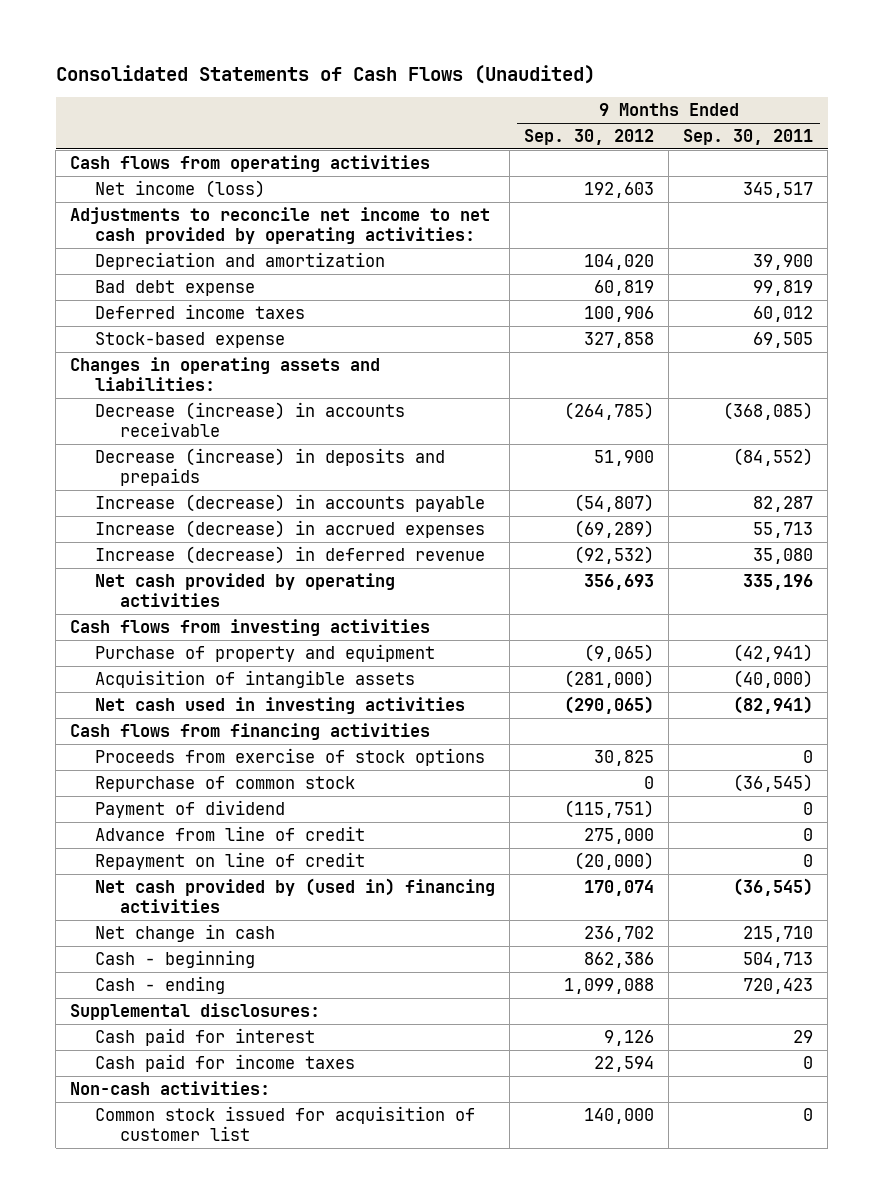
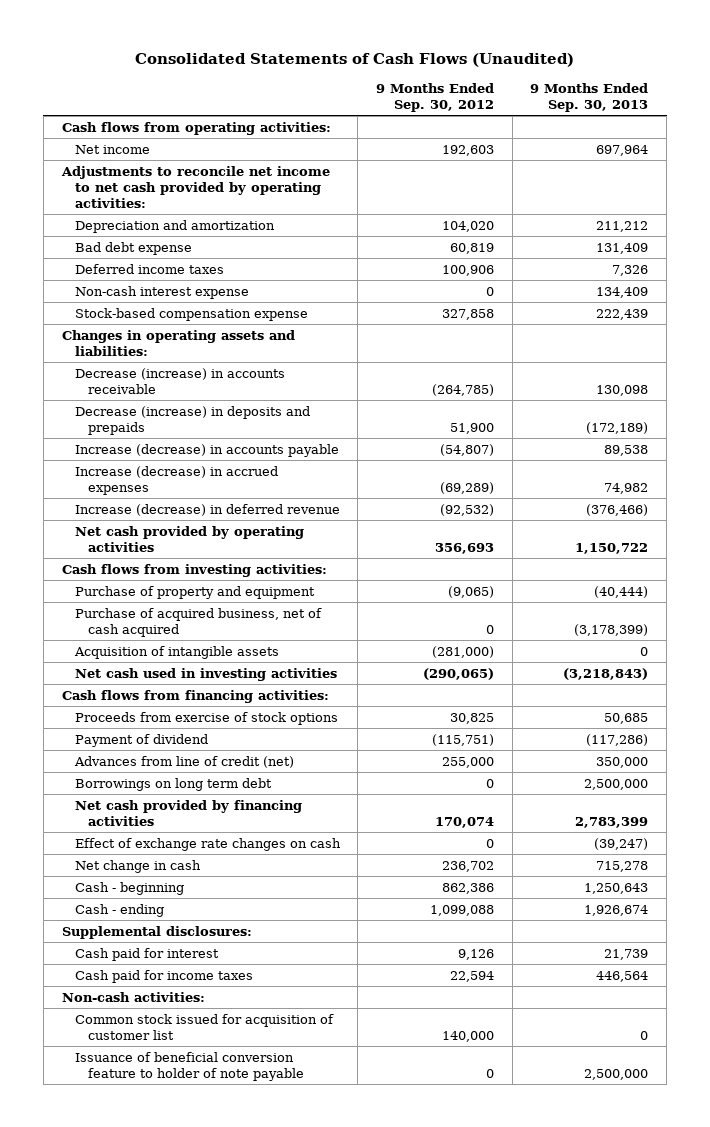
- | 9 Months Ended Sep. 30, 2012 | 9 Months Ended Sep. 30, 2011
+ | 9 Months Ended Sep. 30, 2012 | 9 Months Ended Sep. 30, 2013
- Cash flows from operating activities
- Net income (loss) | 192,603 | 345,517
+ Cash flows from operating activities:
+ Net income | 192,603 | 697,964
- Stock-based expense | 327,858 | 69,505
+ Non-cash interest expense | 0 | 134,409
+ Stock-based compensation expense | 327,858 | 222,439
- Cash flows from investing activities
+ Cash flows from investing activities:
+ Purchase of acquired business, net of cash acquired | 0 | (3,178,399)
- Cash flows from financing activities
+ Cash flows from financing activities:
- Repurchase of common stock | 0 | (36,545)
- Advance from line of credit | 275,000 | 0
- Repayment on line of credit | (20,000) | 0
- Net cash provided by (used in) financing activities | 170,074 | (36,545)
+ Advances from line of credit (net) | 255,000 | 350,000
+ Borrowings on long term debt | 0 | 2,500,000
+ Net cash provided by financing activities | 170,074 | 2,783,399
+ Effect of exchange rate changes on cash | 0 | (39,247)
+ Issuance of beneficial conversion feature to holder of note payable | 0 | 2,500,000

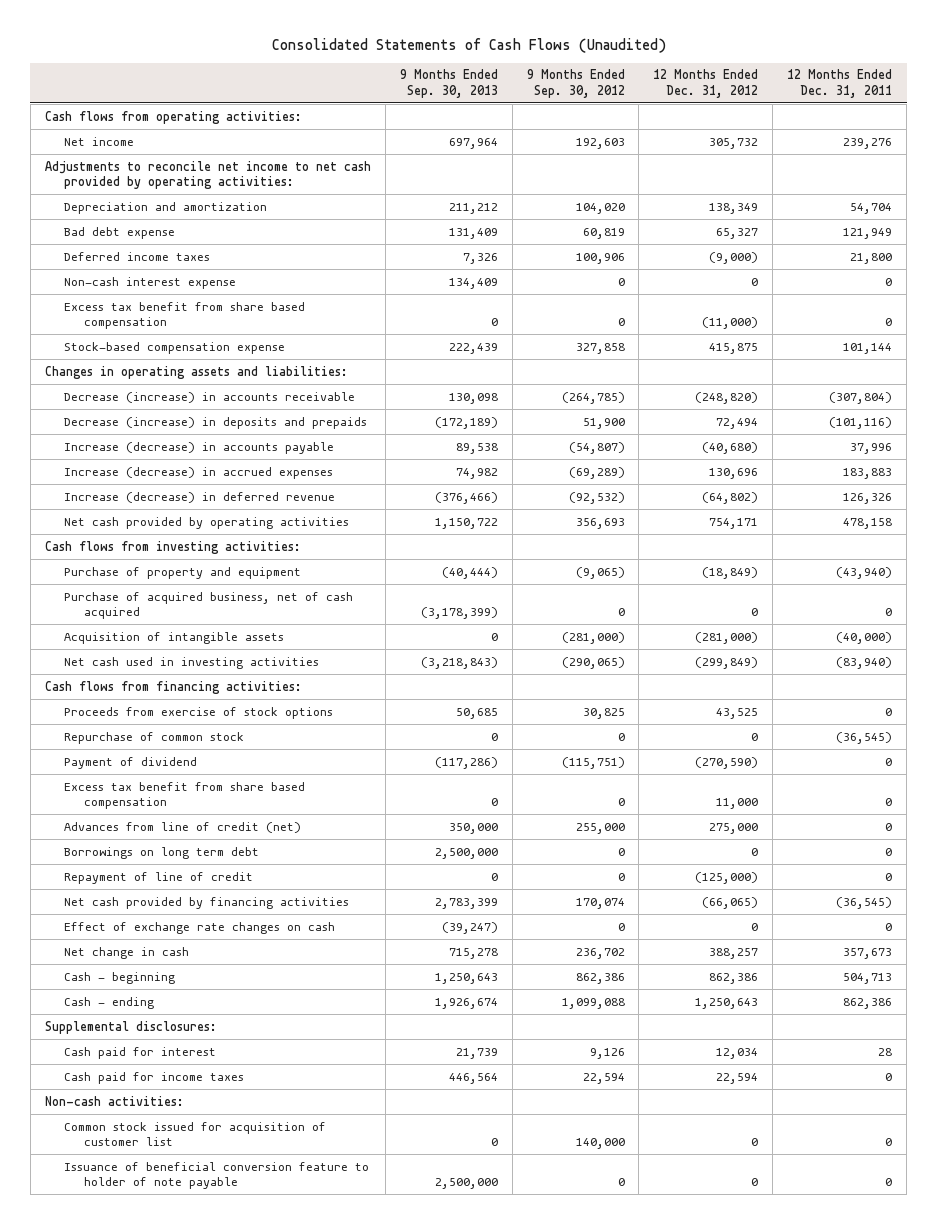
- | 9 Months Ended Sep. 30, 2012 | 9 Months Ended Sep. 30, 2013
+ | 9 Months Ended Sep. 30, 2013 | 9 Months Ended Sep. 30, 2012 | 12 Months Ended Dec. 31, 2012 | 12 Months Ended Dec. 31, 2011
+ Excess tax benefit from share based compensation | 0 | 0 | (11,000) | 0
+ Repurchase of common stock | 0 | 0 | 0 | (36,545)
+ Excess tax benefit from share based compensation | 0 | 0 | 11,000 | 0
+ Repayment of line of credit | 0 | 0 | (125,000) | 0

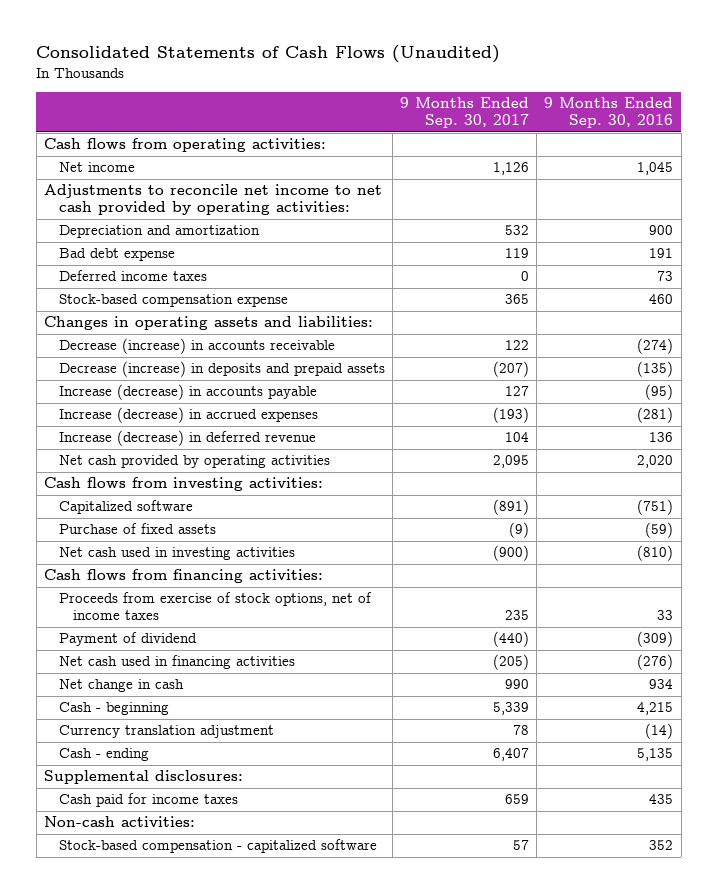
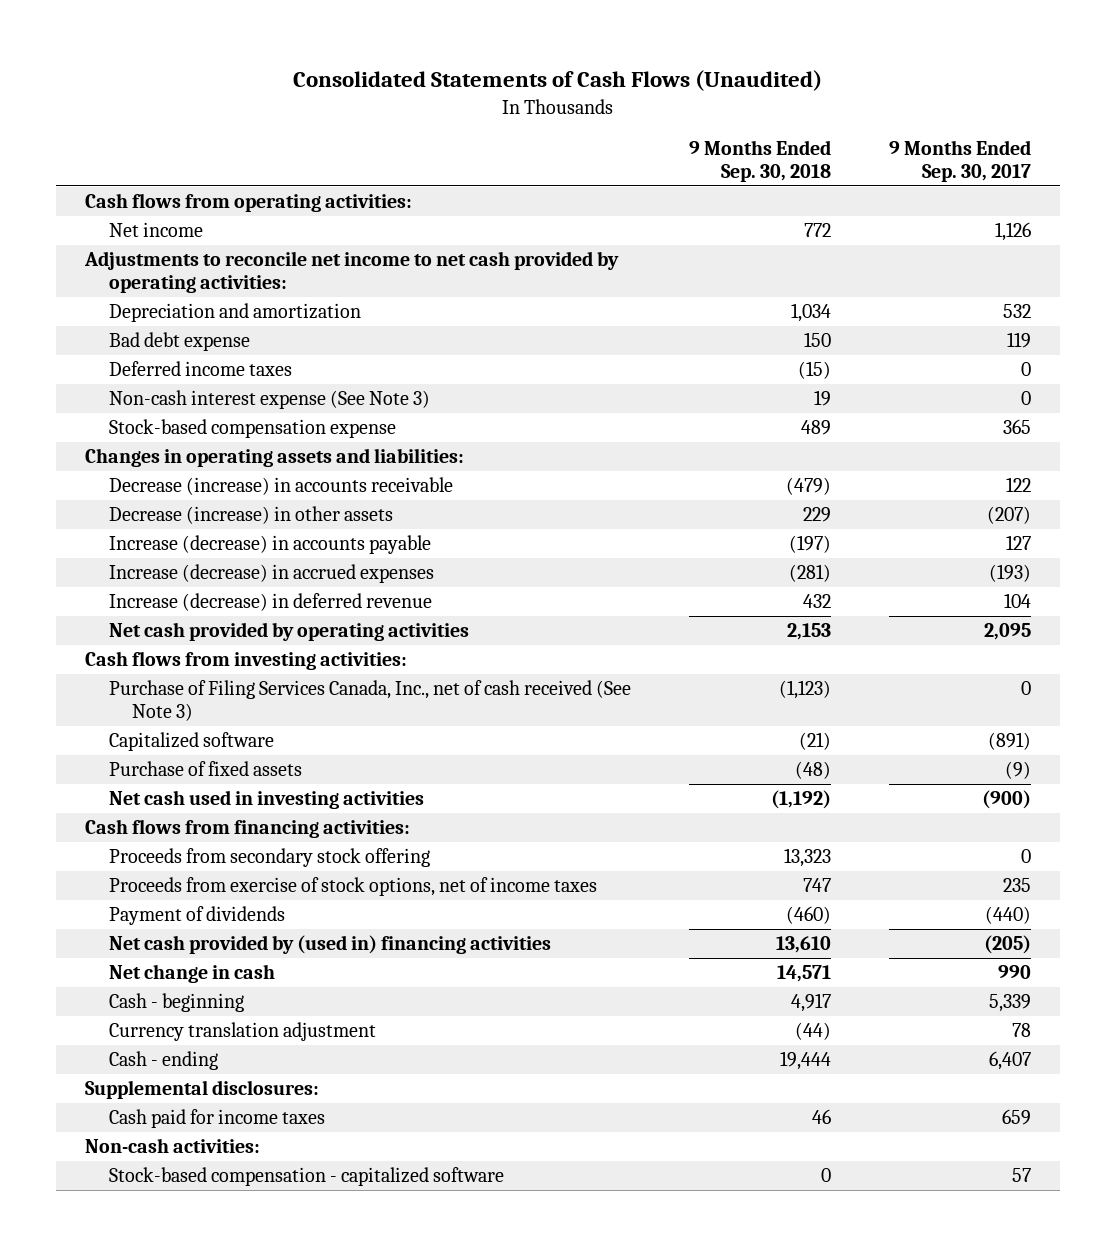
- | 9 Months Ended Sep. 30, 2017 | 9 Months Ended Sep. 30, 2016
+ | 9 Months Ended Sep. 30, 2018 | 9 Months Ended Sep. 30, 2017
+ Non-cash interest expense (See Note 3) | 19 | 0
- Decrease (increase) in deposits and prepaid assets | (207) | (135)
+ Decrease (increase) in other assets | 229 | (207)
+ Purchase of Filing Services Canada, Inc., net of cash received (See Note 3) | (1,123) | 0
+ Proceeds from secondary stock offering | 13,323 | 0
- Payment of dividend | (440) | (309)
- Net cash used in financing activities | (205) | (276)
+ Payment of dividends | (460) | (440)
+ Net cash provided by (used in) financing activities | 13,610 | (205)

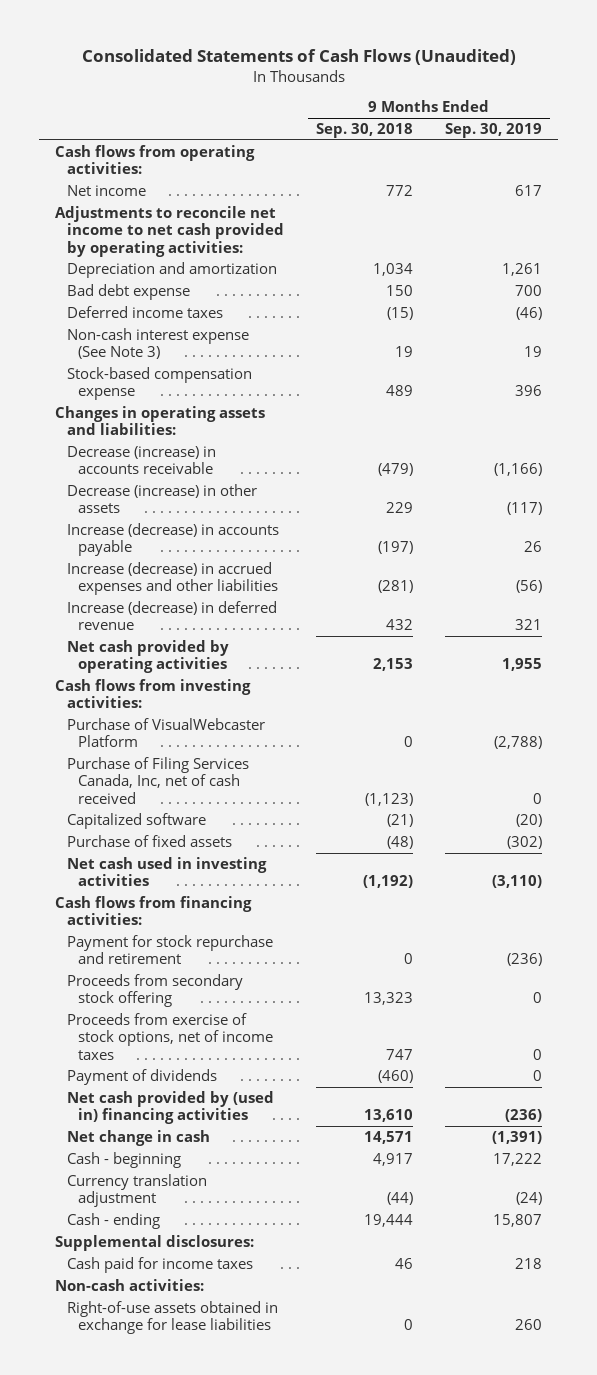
- | 9 Months Ended Sep. 30, 2018 | 9 Months Ended Sep. 30, 2017
+ | 9 Months Ended Sep. 30, 2018 | 9 Months Ended Sep. 30, 2019
- Increase (decrease) in accrued expenses | (281) | (193)
+ Increase (decrease) in accrued expenses and other liabilities | (281) | (56)
- Purchase of Filing Services Canada, Inc., net of cash received (See Note 3) | (1,123) | 0
+ Purchase of VisualWebcaster Platform | 0 | (2,788)
+ Purchase of Filing Services Canada, Inc, net of cash received | (1,123) | 0
+ Payment for stock repurchase and retirement | 0 | (236)
- Stock-based compensation - capitalized software | 0 | 57
+ Right-of-use assets obtained in exchange for lease liabilities | 0 | 260

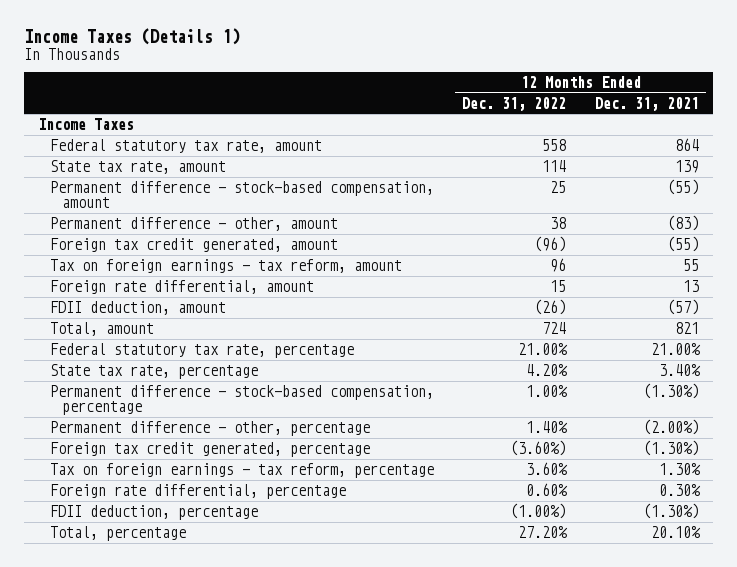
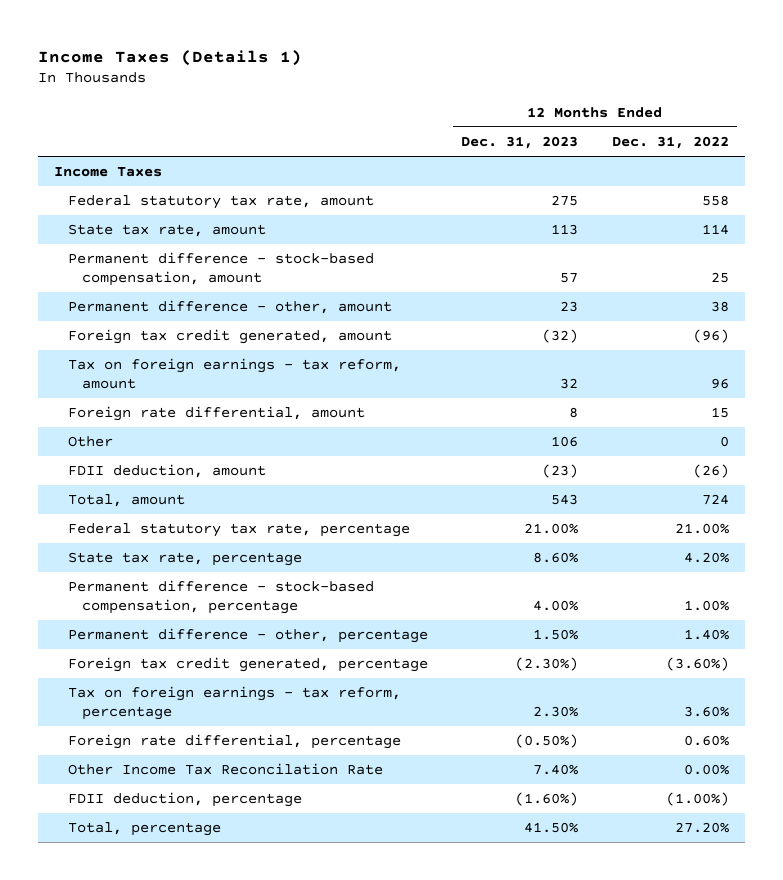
- | 12 Months Ended Dec. 31, 2022 | 12 Months Ended Dec. 31, 2021
+ | 12 Months Ended Dec. 31, 2023 | 12 Months Ended Dec. 31, 2022
+ Other | 106 | 0
+ Other Income Tax Reconcilation Rate | 7.40% | 0.00%

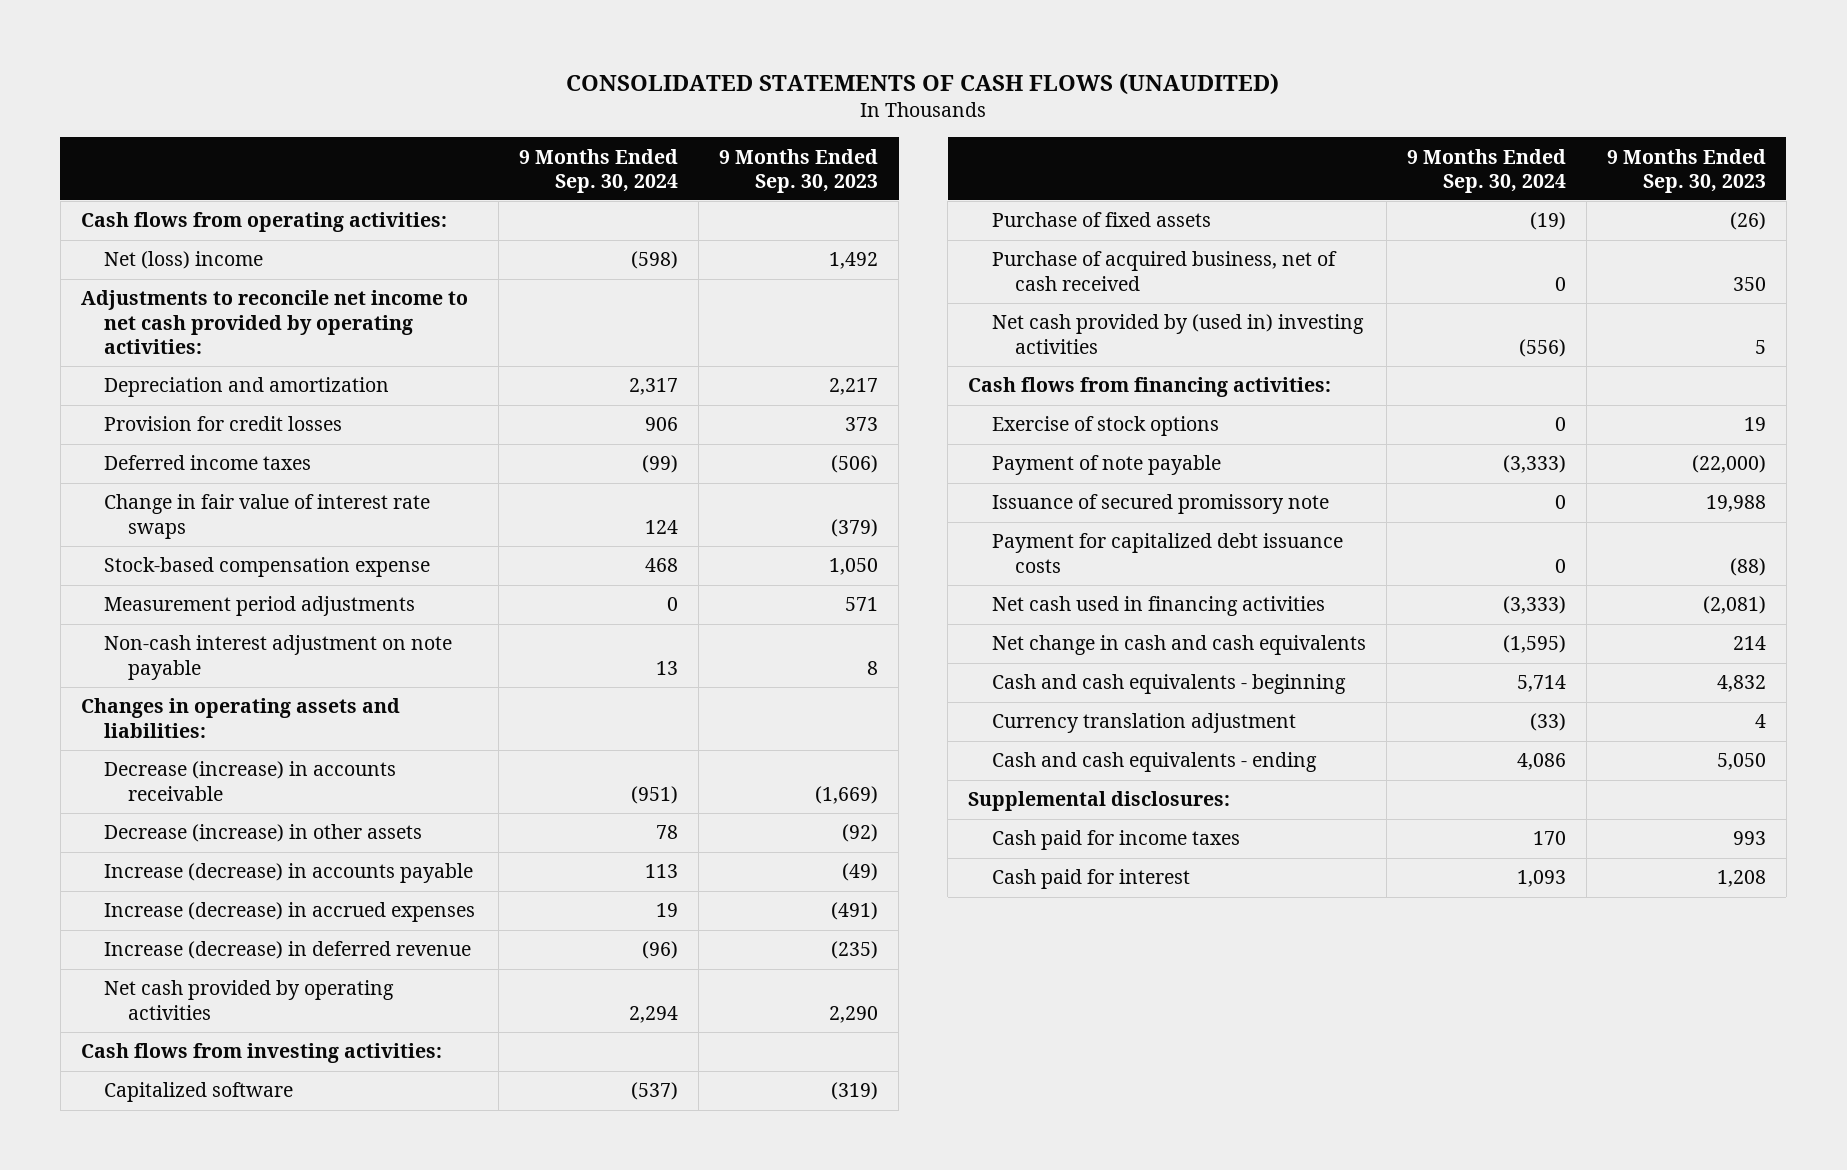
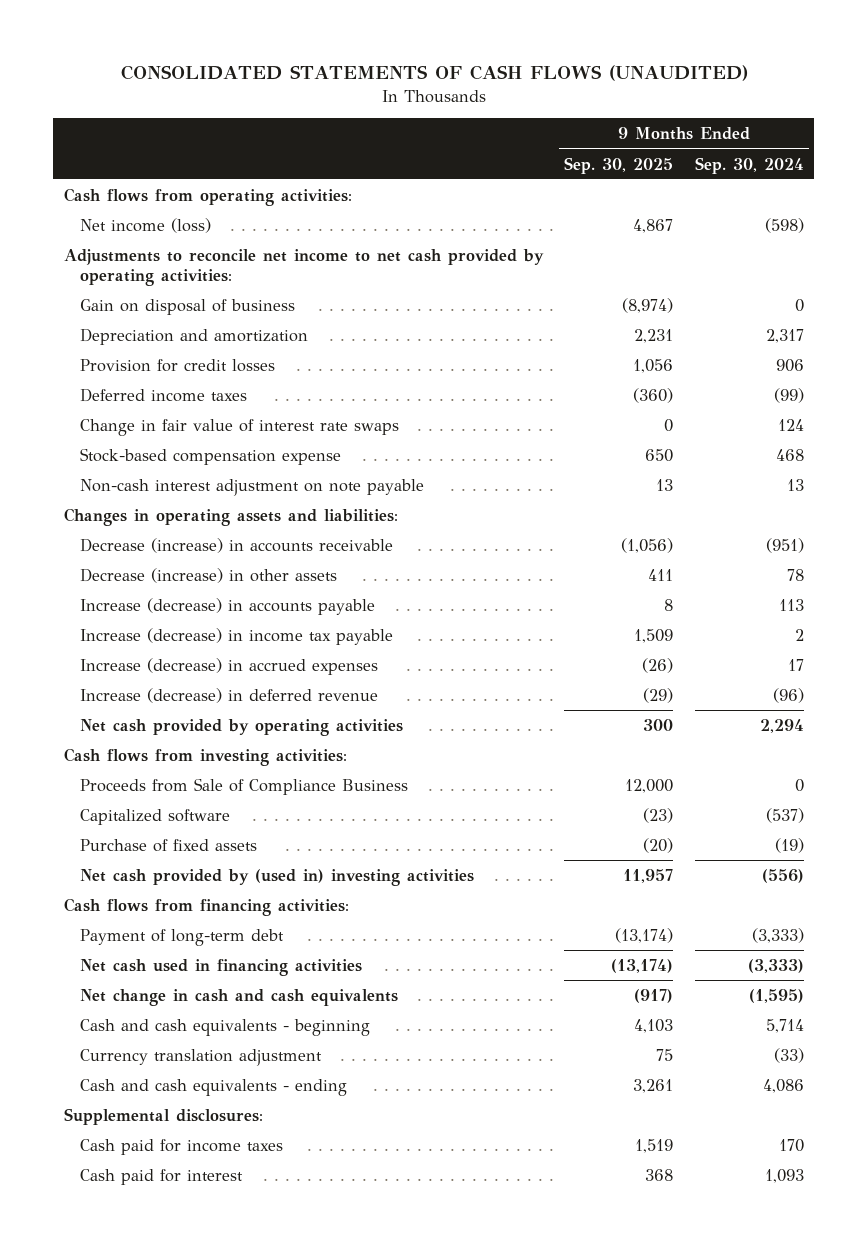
- | 9 Months Ended Sep. 30, 2024 | 9 Months Ended Sep. 30, 2023
+ | 9 Months Ended Sep. 30, 2025 | 9 Months Ended Sep. 30, 2024
- Net (loss) income | (598) | 1,492
+ Net income (loss) | 4,867 | (598)
+ Gain on disposal of business | (8,974) | 0
- Measurement period adjustments | 0 | 571
- Increase (decrease) in accrued expenses | 19 | (491)
+ Increase (decrease) in income tax payable | 1,509 | 2
+ Increase (decrease) in accrued expenses | (26) | 17
+ Proceeds from Sale of Compliance Business | 12,000 | 0
- Purchase of acquired business, net of cash received | 0 | 350
- Exercise of stock options | 0 | 19
- Payment of note payable | (3,333) | (22,000)
- Issuance of secured promissory note | 0 | 19,988
- Payment for capitalized debt issuance costs | 0 | (88)
+ Payment of long-term debt | (13,174) | (3,333)

